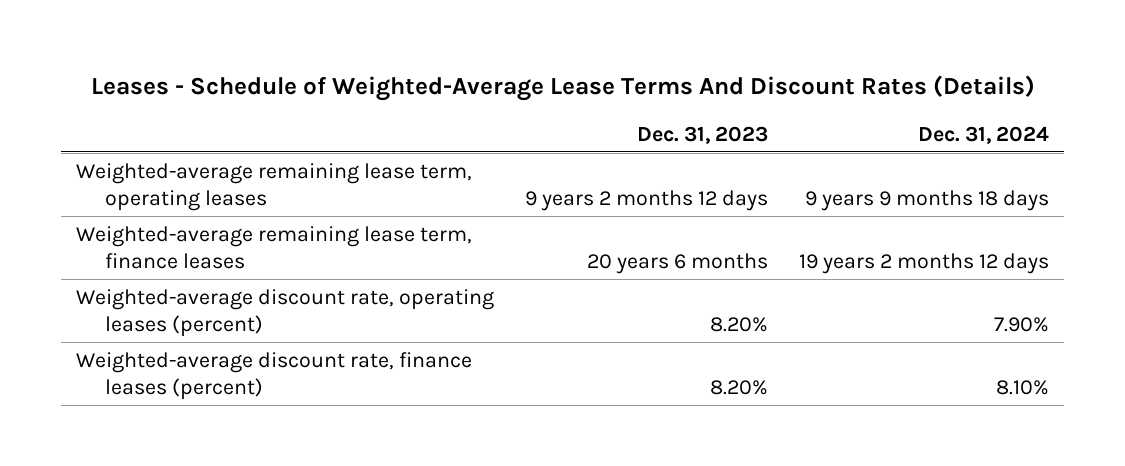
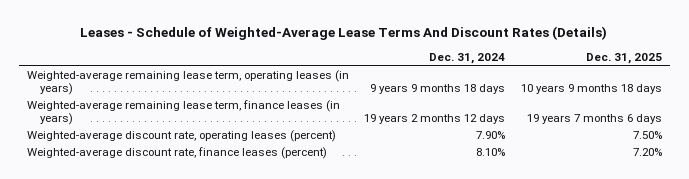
- | Dec. 31, 2023 | Dec. 31, 2024
+ | Dec. 31, 2024 | Dec. 31, 2025
- Weighted-average remaining lease term, operating leases | 9 years 2 months 12 days | 9 years 9 months 18 days
- Weighted-average remaining lease term, finance leases | 20 years 6 months | 19 years 2 months 12 days
+ Weighted-average remaining lease term, operating leases (in years) | 9 years 9 months 18 days | 10 years 9 months 18 days
+ Weighted-average remaining lease term, finance leases (in years) | 19 years 2 months 12 days | 19 years 7 months 6 days

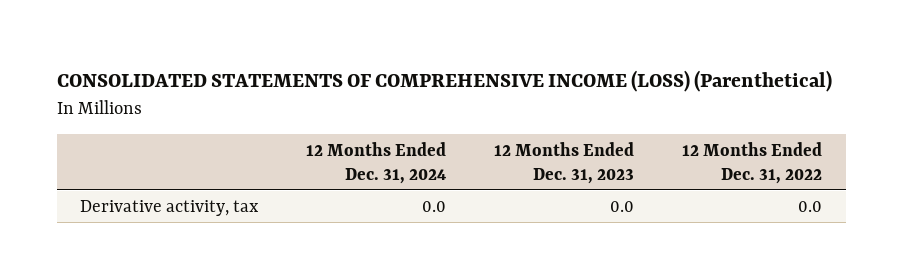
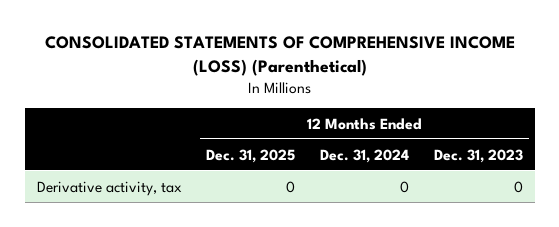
- | 12 Months Ended Dec. 31, 2024 | 12 Months Ended Dec. 31, 2023 | 12 Months Ended Dec. 31, 2022
+ | 12 Months Ended Dec. 31, 2025 | 12 Months Ended Dec. 31, 2024 | 12 Months Ended Dec. 31, 2023
- Derivative activity, tax | 0.0 | 0.0 | 0.0
+ Derivative activity, tax | 0 | 0 | 0

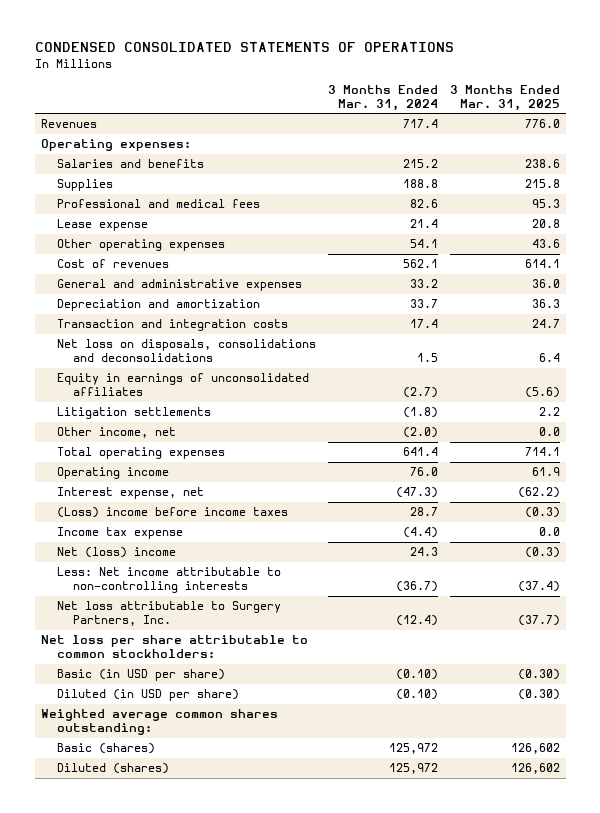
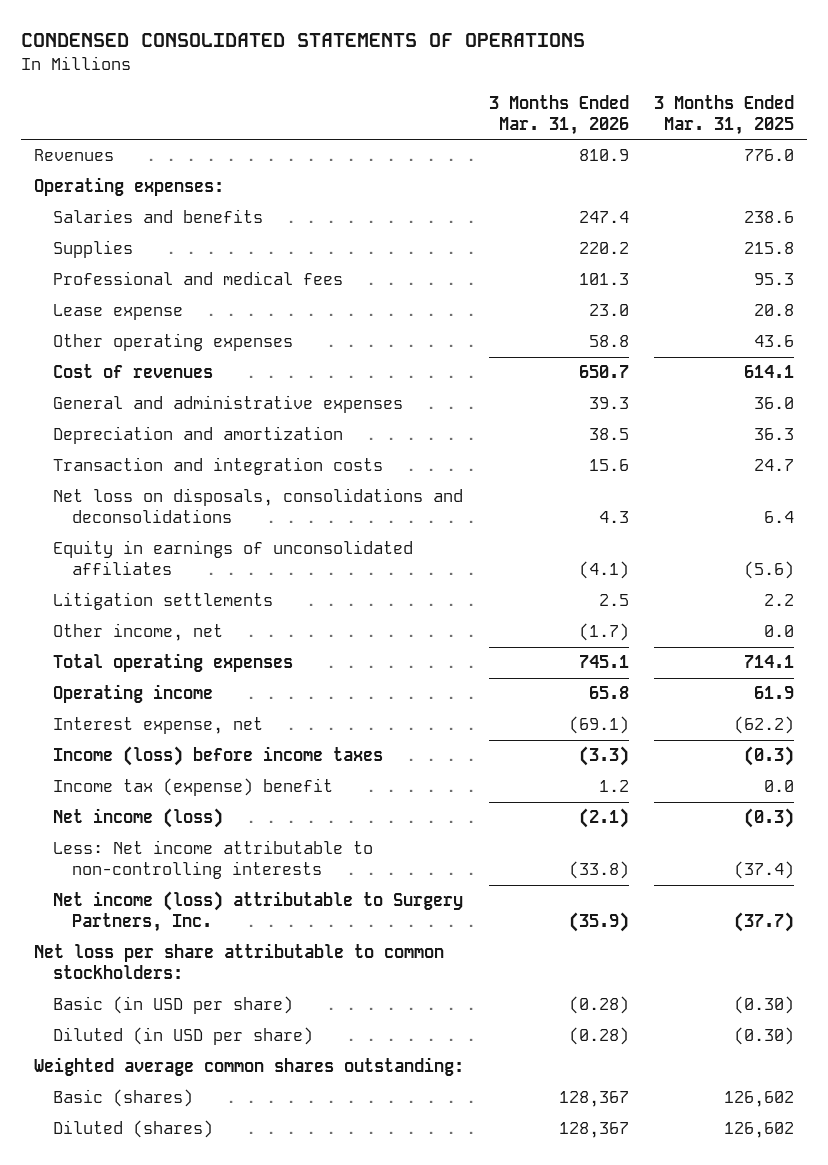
- | 3 Months Ended Mar. 31, 2024 | 3 Months Ended Mar. 31, 2025
+ | 3 Months Ended Mar. 31, 2026 | 3 Months Ended Mar. 31, 2025
- (Loss) income before income taxes | 28.7 | (0.3)
- Income tax expense | (4.4) | 0.0
- Net (loss) income | 24.3 | (0.3)
+ Income (loss) before income taxes | (3.3) | (0.3)
+ Income tax (expense) benefit | 1.2 | 0.0
+ Net income (loss) | (2.1) | (0.3)
- Net loss attributable to Surgery Partners, Inc. | (12.4) | (37.7)
+ Net income (loss) attributable to Surgery Partners, Inc. | (35.9) | (37.7)

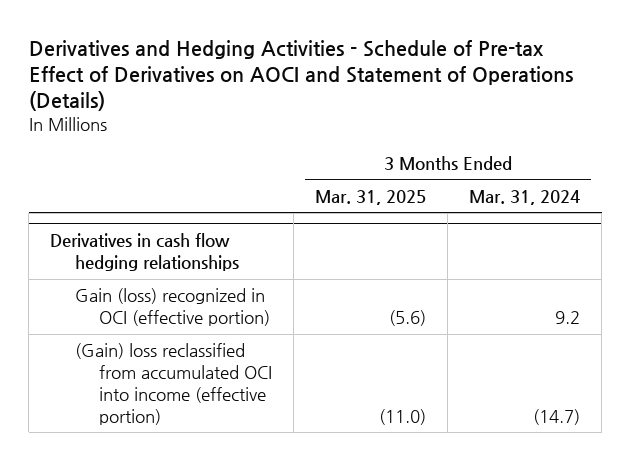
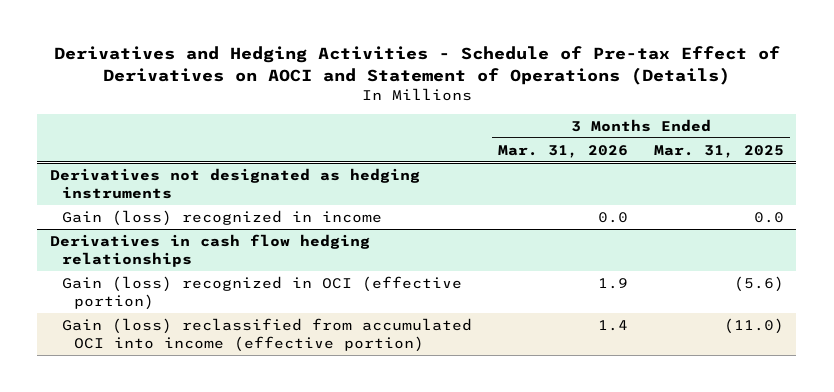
- | 3 Months Ended Mar. 31, 2025 | 3 Months Ended Mar. 31, 2024
+ | 3 Months Ended Mar. 31, 2026 | 3 Months Ended Mar. 31, 2025
+ Derivatives not designated as hedging instruments
+ Gain (loss) recognized in income | 0.0 | 0.0
@ Derivatives in cash flow hedging relationships
- (Gain) loss reclassified from accumulated OCI into income (effective portion) | (11.0) | (14.7)
+ Gain (loss) reclassified from accumulated OCI into income (effective portion) | 1.4 | (11.0)

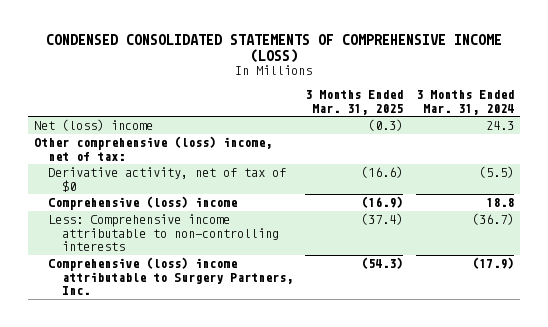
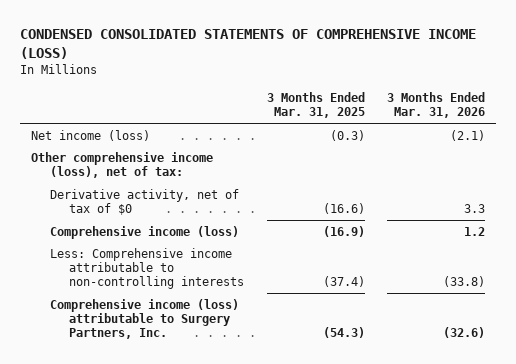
- | 3 Months Ended Mar. 31, 2025 | 3 Months Ended Mar. 31, 2024
+ | 3 Months Ended Mar. 31, 2025 | 3 Months Ended Mar. 31, 2026
- Net (loss) income | (0.3) | 24.3
- Other comprehensive (loss) income, net of tax:
+ Net income (loss) | (0.3) | (2.1)
+ Other comprehensive income (loss), net of tax:
- Comprehensive (loss) income | (16.9) | 18.8
+ Comprehensive income (loss) | (16.9) | 1.2
- Comprehensive (loss) income attributable to Surgery Partners, Inc. | (54.3) | (17.9)
+ Comprehensive income (loss) attributable to Surgery Partners, Inc. | (54.3) | (32.6)

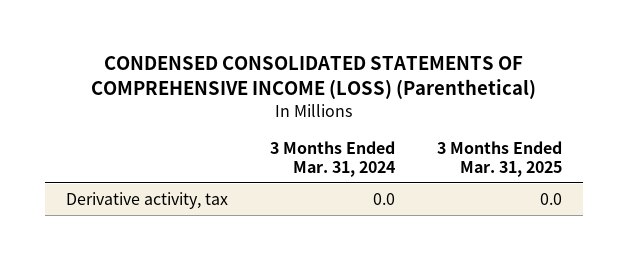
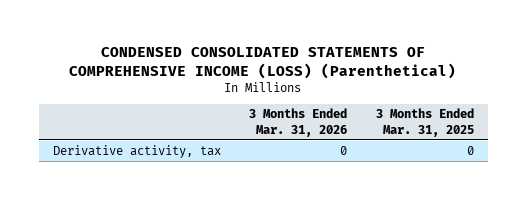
- | 3 Months Ended Mar. 31, 2024 | 3 Months Ended Mar. 31, 2025
+ | 3 Months Ended Mar. 31, 2026 | 3 Months Ended Mar. 31, 2025
- Derivative activity, tax | 0.0 | 0.0
+ Derivative activity, tax | 0 | 0

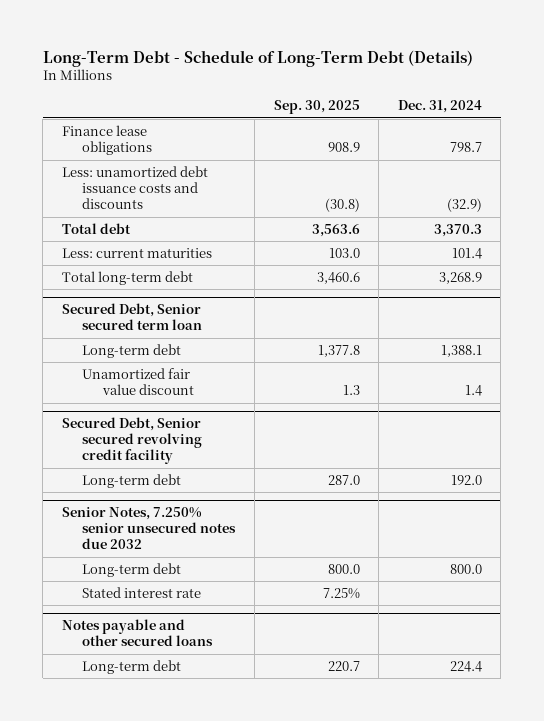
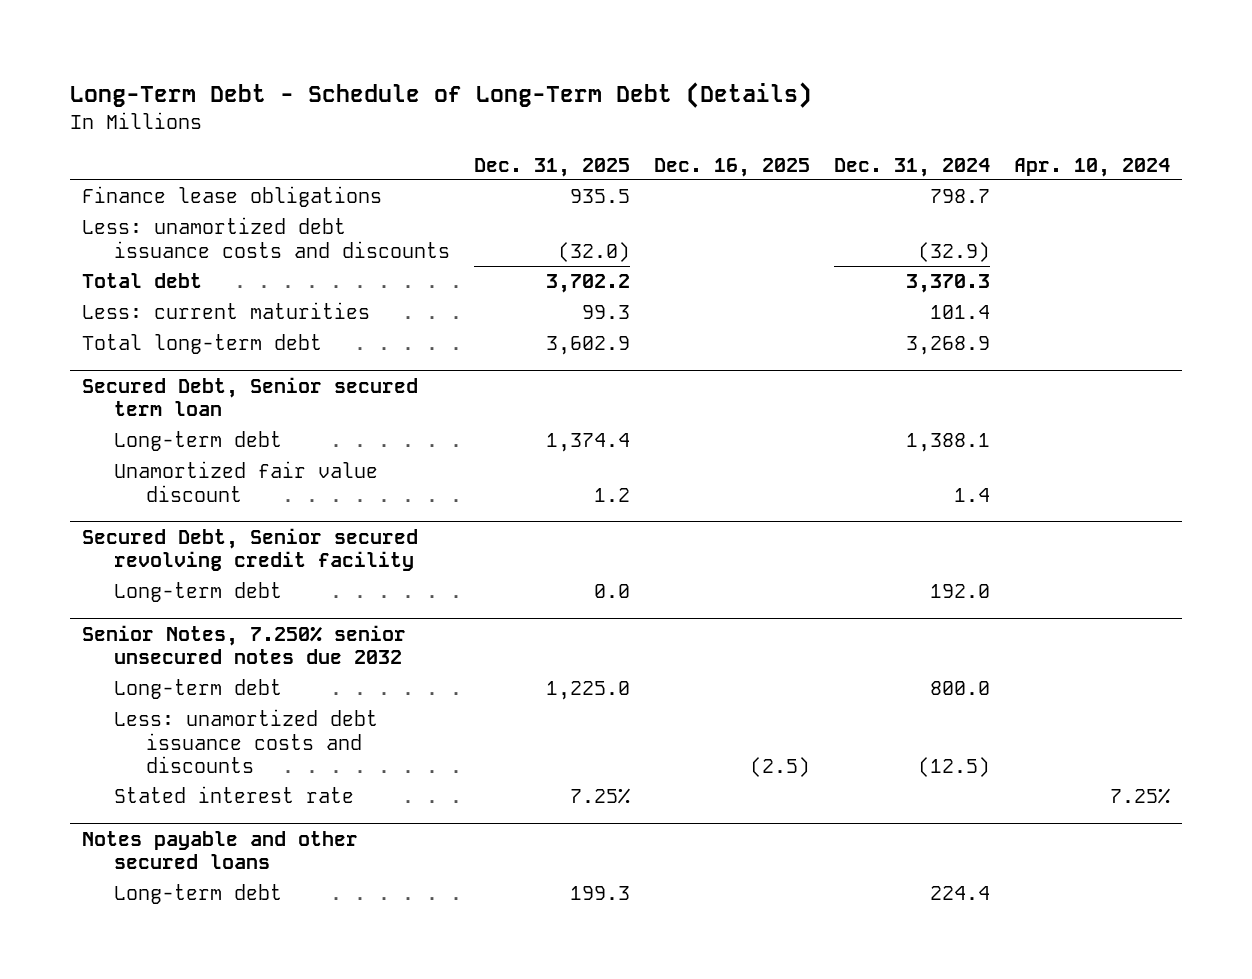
- | Sep. 30, 2025 | Dec. 31, 2024
+ | Dec. 31, 2025 | Dec. 16, 2025 | Dec. 31, 2024 | Apr. 10, 2024
@ Senior Notes, 7.250% senior unsecured notes due 2032
+ Less: unamortized debt issuance costs and discounts | | (2.5) | (12.5) |

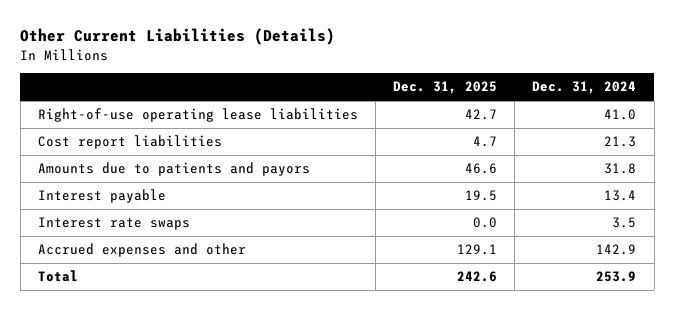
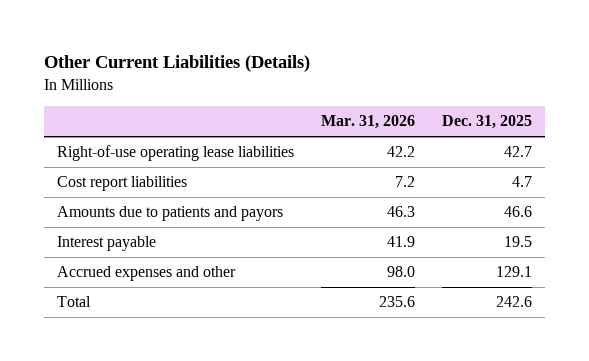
- | Dec. 31, 2025 | Dec. 31, 2024
+ | Mar. 31, 2026 | Dec. 31, 2025
- Interest rate swaps | 0.0 | 3.5

